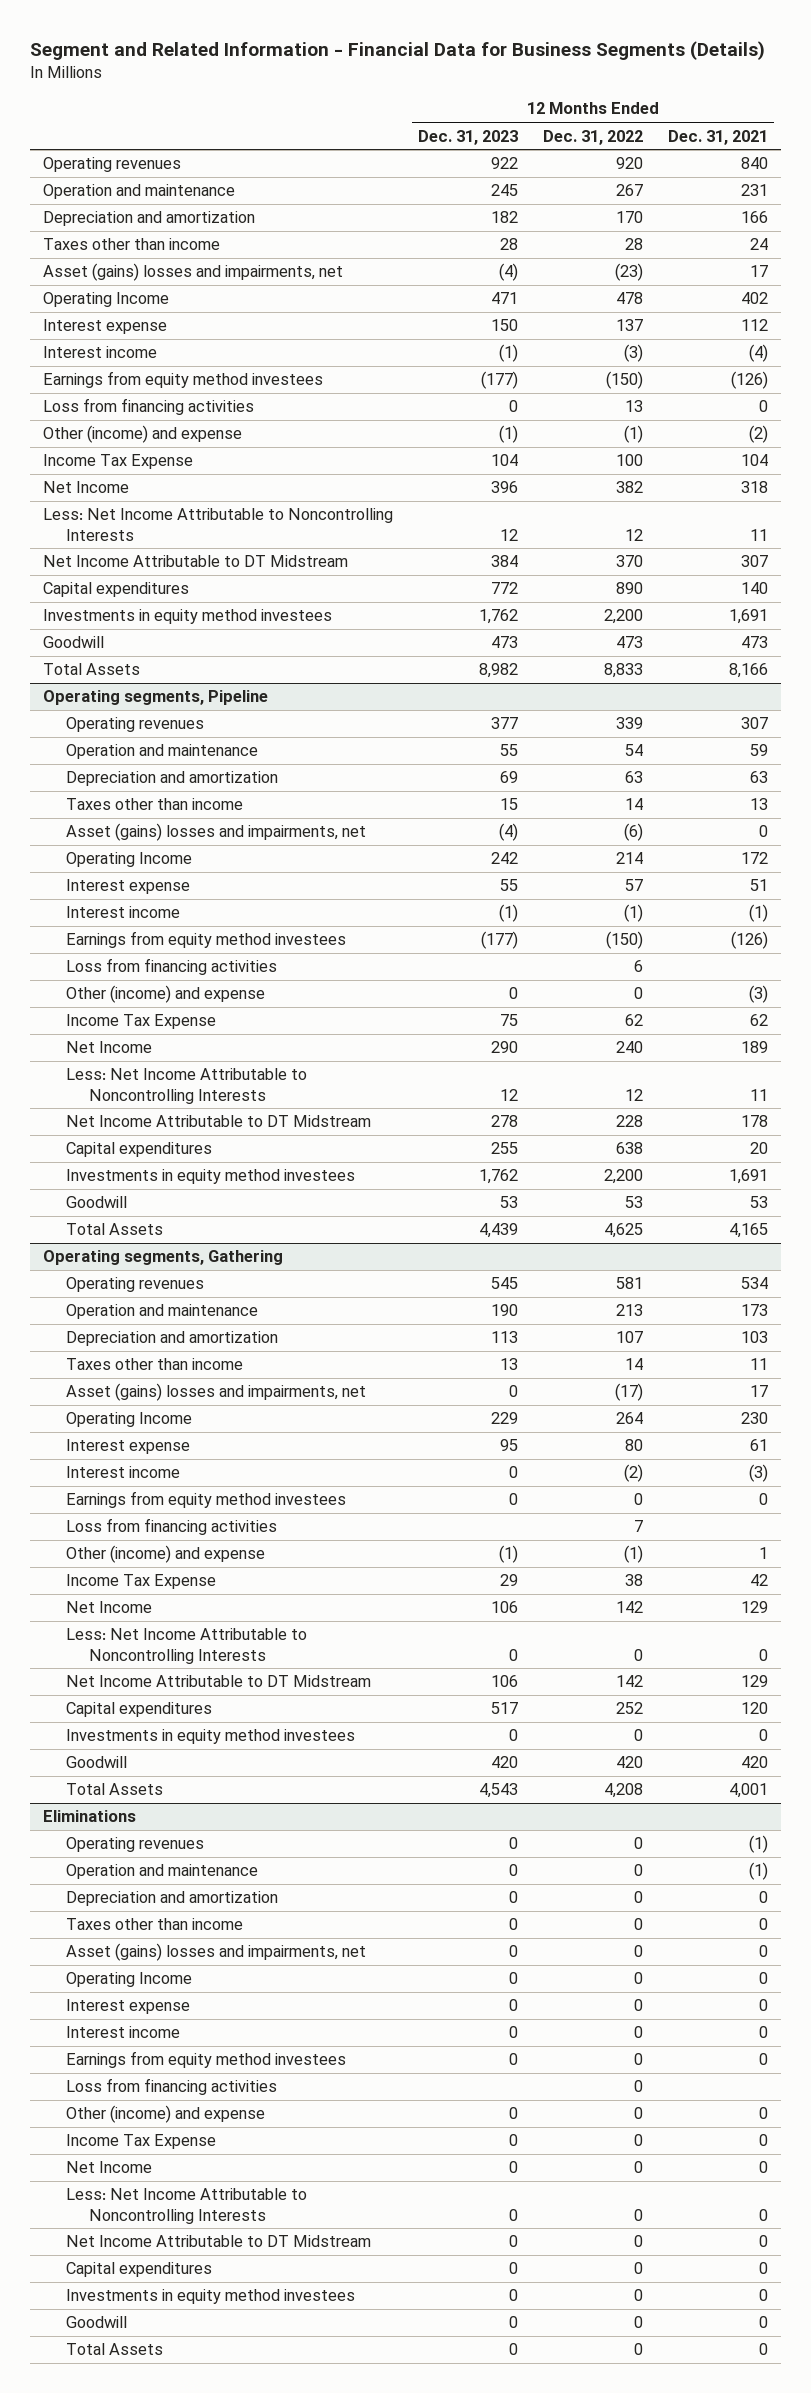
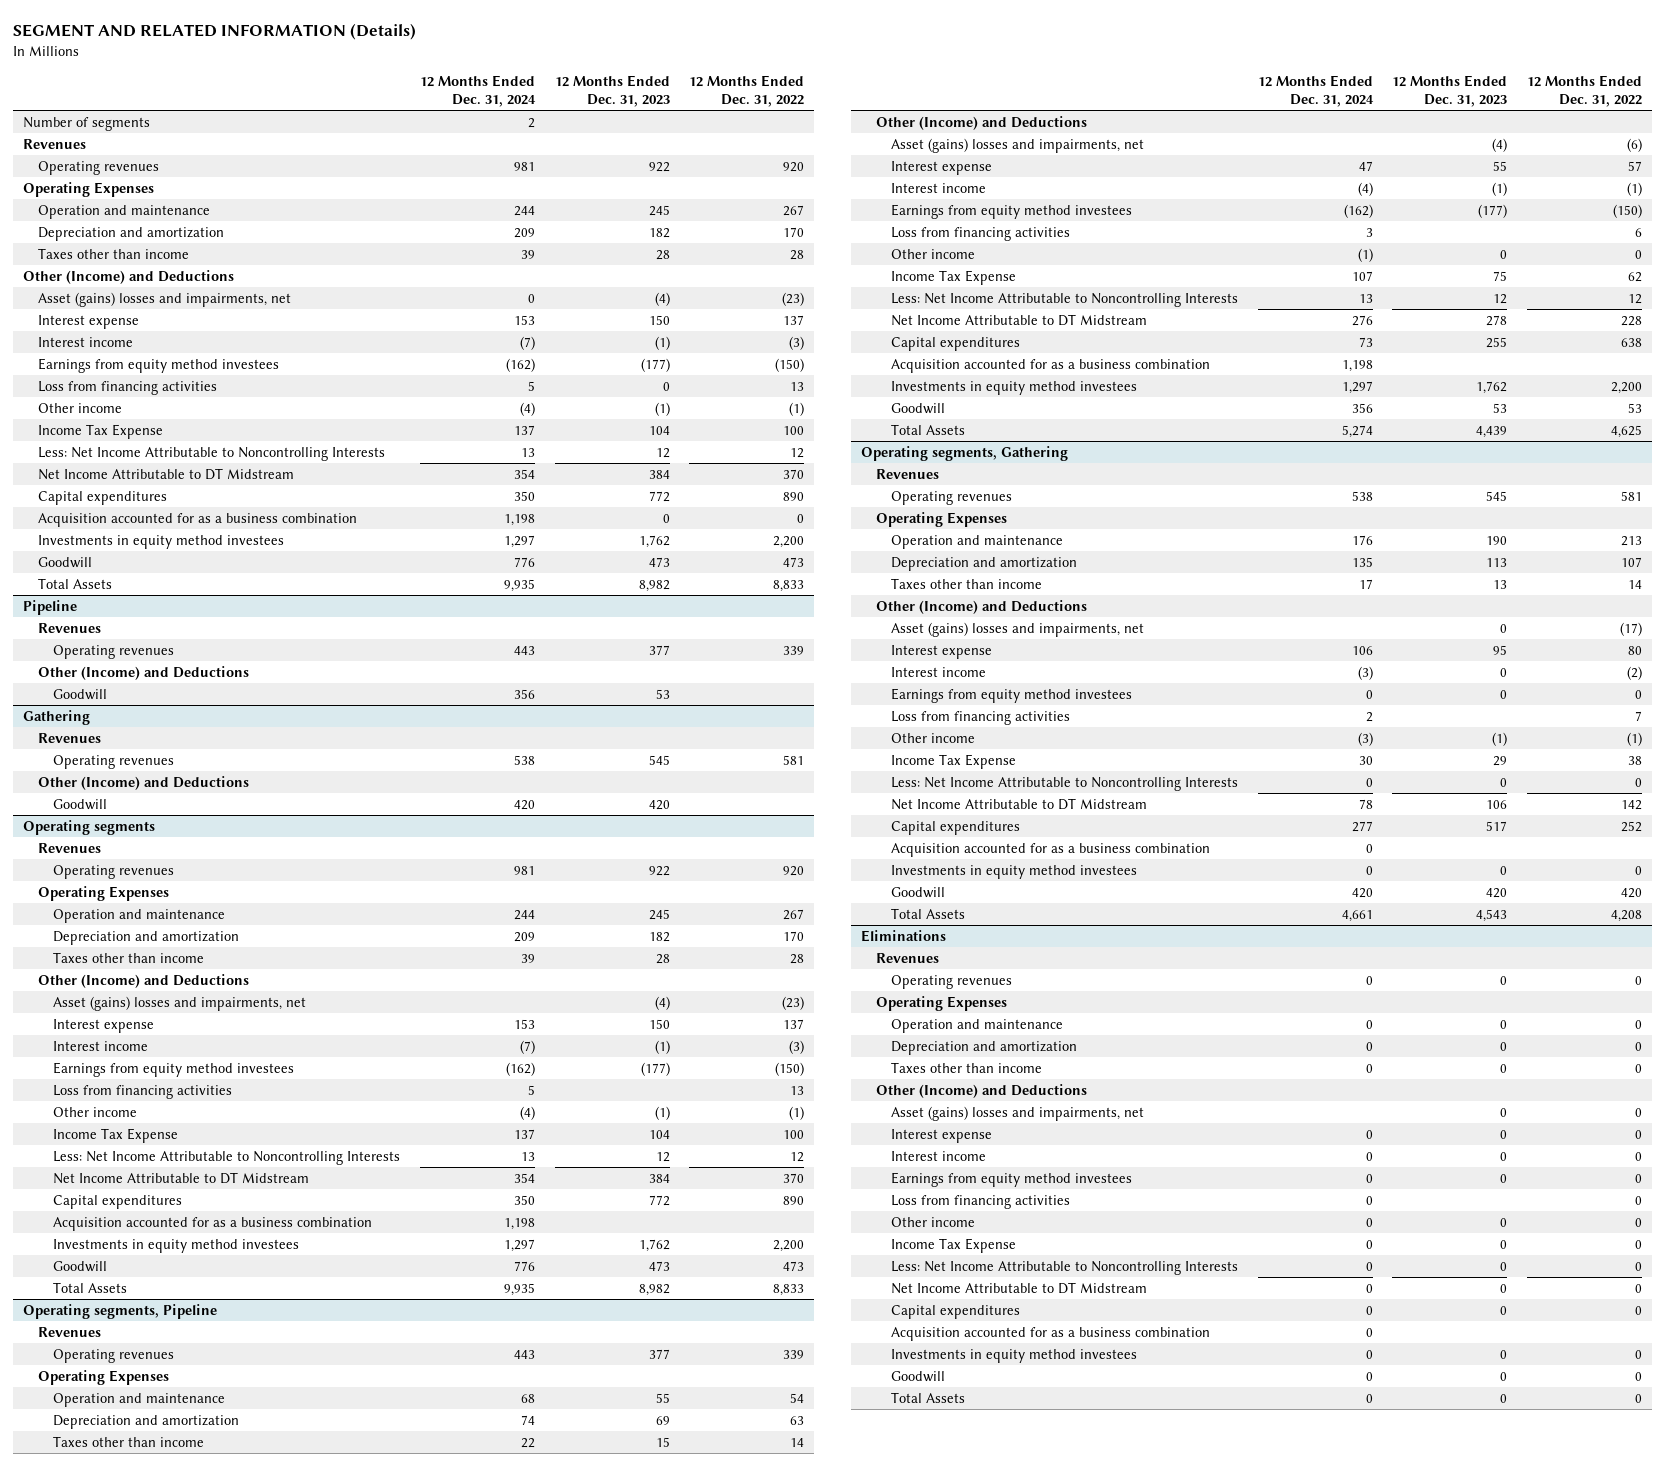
- Segment and Related Information - Financial Data for Business Segments (Details)
+ SEGMENT AND RELATED INFORMATION (Details)
- | 12 Months Ended Dec. 31, 2023 | 12 Months Ended Dec. 31, 2022 | 12 Months Ended Dec. 31, 2021
+ | 12 Months Ended Dec. 31, 2024 | 12 Months Ended Dec. 31, 2023 | 12 Months Ended Dec. 31, 2022
+ Number of segments | 2 | |
+ Revenues
+ Operating Expenses
+ Other (Income) and Deductions
- Operating Income | 471 | 478 | 402
- Other (income) and expense | (1) | (1) | (2)
+ Other income | (4) | (1) | (1)
- Net Income | 396 | 382 | 318
+ Acquisition accounted for as a business combination | 1,198 | 0 | 0
+ Pipeline
+ Revenues
+ Operating revenues | 443 | 377 | 339
+ Other (Income) and Deductions
+ Goodwill | 356 | 53 |
+ Gathering
+ Revenues
+ Operating revenues | 538 | 545 | 581
+ Other (Income) and Deductions
+ Goodwill | 420 | 420 |
+ Operating segments
+ Revenues
+ Operating revenues | 981 | 922 | 920
+ Operating Expenses
+ Operation and maintenance | 244 | 245 | 267
+ Depreciation and amortization | 209 | 182 | 170
+ Taxes other than income | 39 | 28 | 28
+ Other (Income) and Deductions
+ Asset (gains) losses and impairments, net | | (4) | (23)
+ Interest expense | 153 | 150 | 137
+ Interest income | (7) | (1) | (3)
+ Earnings from equity method investees | (162) | (177) | (150)
+ Loss from financing activities | 5 | | 13
+ Other income | (4) | (1) | (1)
+ Income Tax Expense | 137 | 104 | 100
+ Less: Net Income Attributable to Noncontrolling Interests | 13 | 12 | 12
+ Net Income Attributable to DT Midstream | 354 | 384 | 370
+ Capital expenditures | 350 | 772 | 890
+ Acquisition accounted for as a business combination | 1,198 | |
+ Investments in equity method investees | 1,297 | 1,762 | 2,200
+ Goodwill | 776 | 473 | 473
+ Total Assets | 9,935 | 8,982 | 8,833
@ Operating segments, Pipeline
+ Revenues
+ Operating Expenses
+ Other (Income) and Deductions
- Operating Income | 242 | 214 | 172
- Other (income) and expense | 0 | 0 | (3)
+ Other income | (1) | 0 | 0
- Net Income | 290 | 240 | 189
+ Acquisition accounted for as a business combination | 1,198 | |
@ Operating segments, Gathering
+ Revenues
+ Operating Expenses
+ Other (Income) and Deductions
- Operating Income | 229 | 264 | 230
- Other (income) and expense | (1) | (1) | 1
+ Other income | (3) | (1) | (1)
- Net Income | 106 | 142 | 129
+ Acquisition accounted for as a business combination | 0 | |
@ Eliminations
+ Revenues
+ Operating Expenses
+ Other (Income) and Deductions
- Operating Income | 0 | 0 | 0
- Other (income) and expense | 0 | 0 | 0
+ Other income | 0 | 0 | 0
- Net Income | 0 | 0 | 0
+ Acquisition accounted for as a business combination | 0 | |

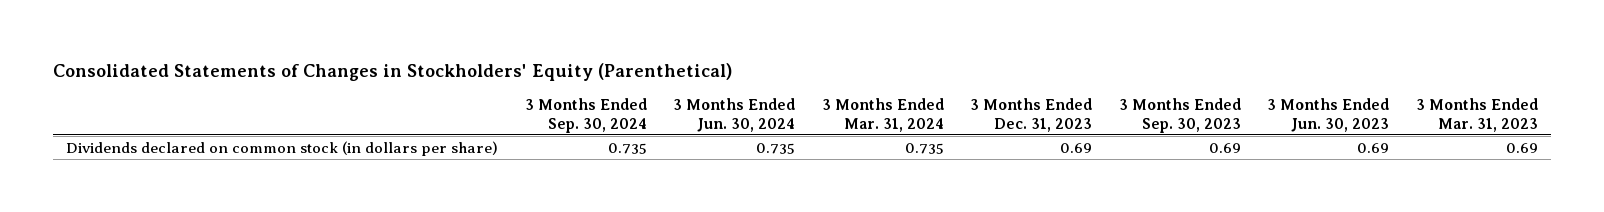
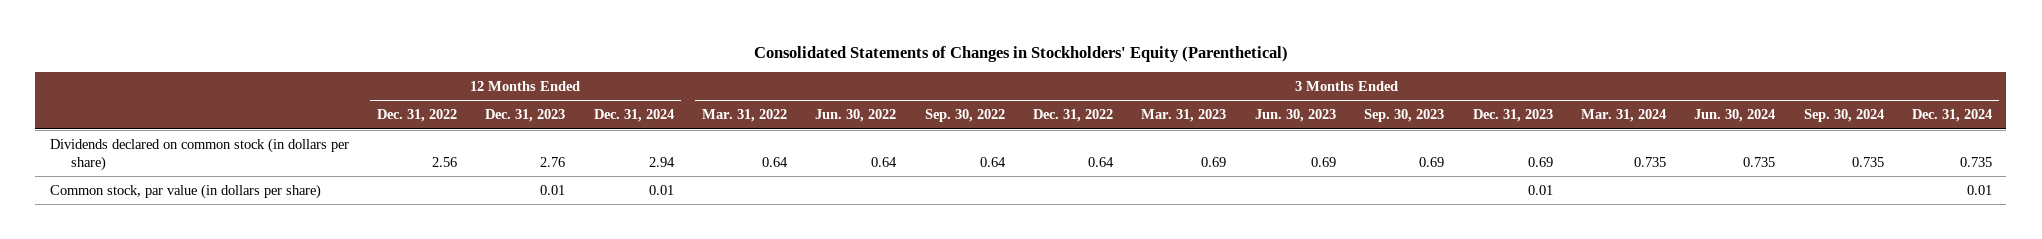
- | 3 Months Ended Sep. 30, 2024 | 3 Months Ended Jun. 30, 2024 | 3 Months Ended Mar. 31, 2024 | 3 Months Ended Dec. 31, 2023 | 3 Months Ended Sep. 30, 2023 | 3 Months Ended Jun. 30, 2023 | 3 Months Ended Mar. 31, 2023
+ | 12 Months Ended Dec. 31, 2022 | 12 Months Ended Dec. 31, 2023 | 12 Months Ended Dec. 31, 2024 | 3 Months Ended Mar. 31, 2022 | 3 Months Ended Jun. 30, 2022 | 3 Months Ended Sep. 30, 2022 | 3 Months Ended Dec. 31, 2022 | 3 Months Ended Mar. 31, 2023 | 3 Months Ended Jun. 30, 2023 | 3 Months Ended Sep. 30, 2023 | 3 Months Ended Dec. 31, 2023 | 3 Months Ended Mar. 31, 2024 | 3 Months Ended Jun. 30, 2024 | 3 Months Ended Sep. 30, 2024 | 3 Months Ended Dec. 31, 2024
+ Common stock, par value (in dollars per share) | | 0.01 | 0.01 | | | | | | | | 0.01 | | | | 0.01

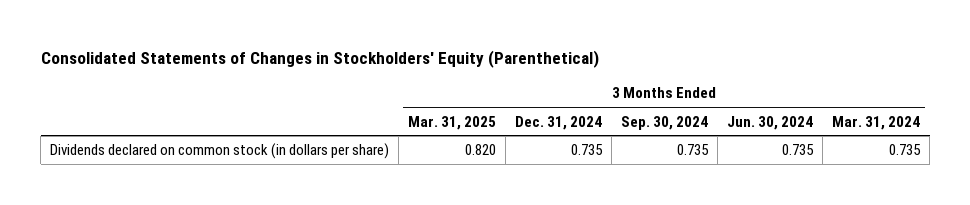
- | 12 Months Ended Dec. 31, 2022 | 12 Months Ended Dec. 31, 2023 | 12 Months Ended Dec. 31, 2024 | 3 Months Ended Mar. 31, 2022 | 3 Months Ended Jun. 30, 2022 | 3 Months Ended Sep. 30, 2022 | 3 Months Ended Dec. 31, 2022 | 3 Months Ended Mar. 31, 2023 | 3 Months Ended Jun. 30, 2023 | 3 Months Ended Sep. 30, 2023 | 3 Months Ended Dec. 31, 2023 | 3 Months Ended Mar. 31, 2024 | 3 Months Ended Jun. 30, 2024 | 3 Months Ended Sep. 30, 2024 | 3 Months Ended Dec. 31, 2024
+ | 3 Months Ended Mar. 31, 2025 | 3 Months Ended Dec. 31, 2024 | 3 Months Ended Sep. 30, 2024 | 3 Months Ended Jun. 30, 2024 | 3 Months Ended Mar. 31, 2024
- Common stock, par value (in dollars per share) | | 0.01 | 0.01 | | | | | | | | 0.01 | | | | 0.01

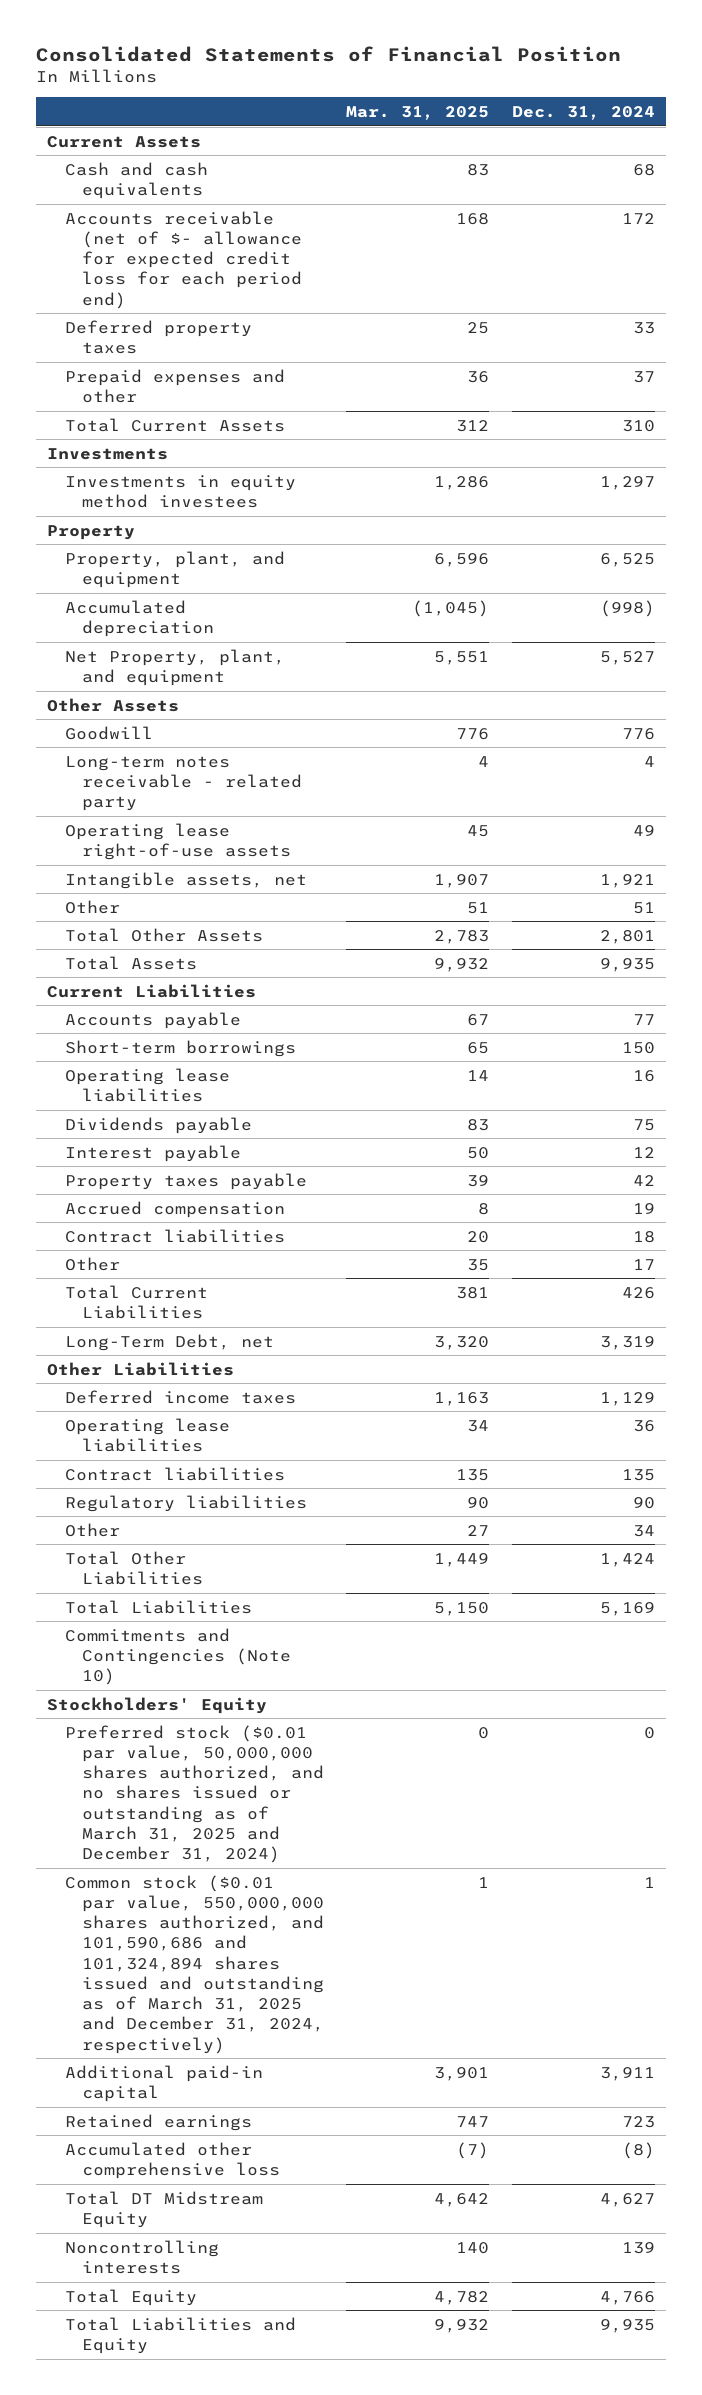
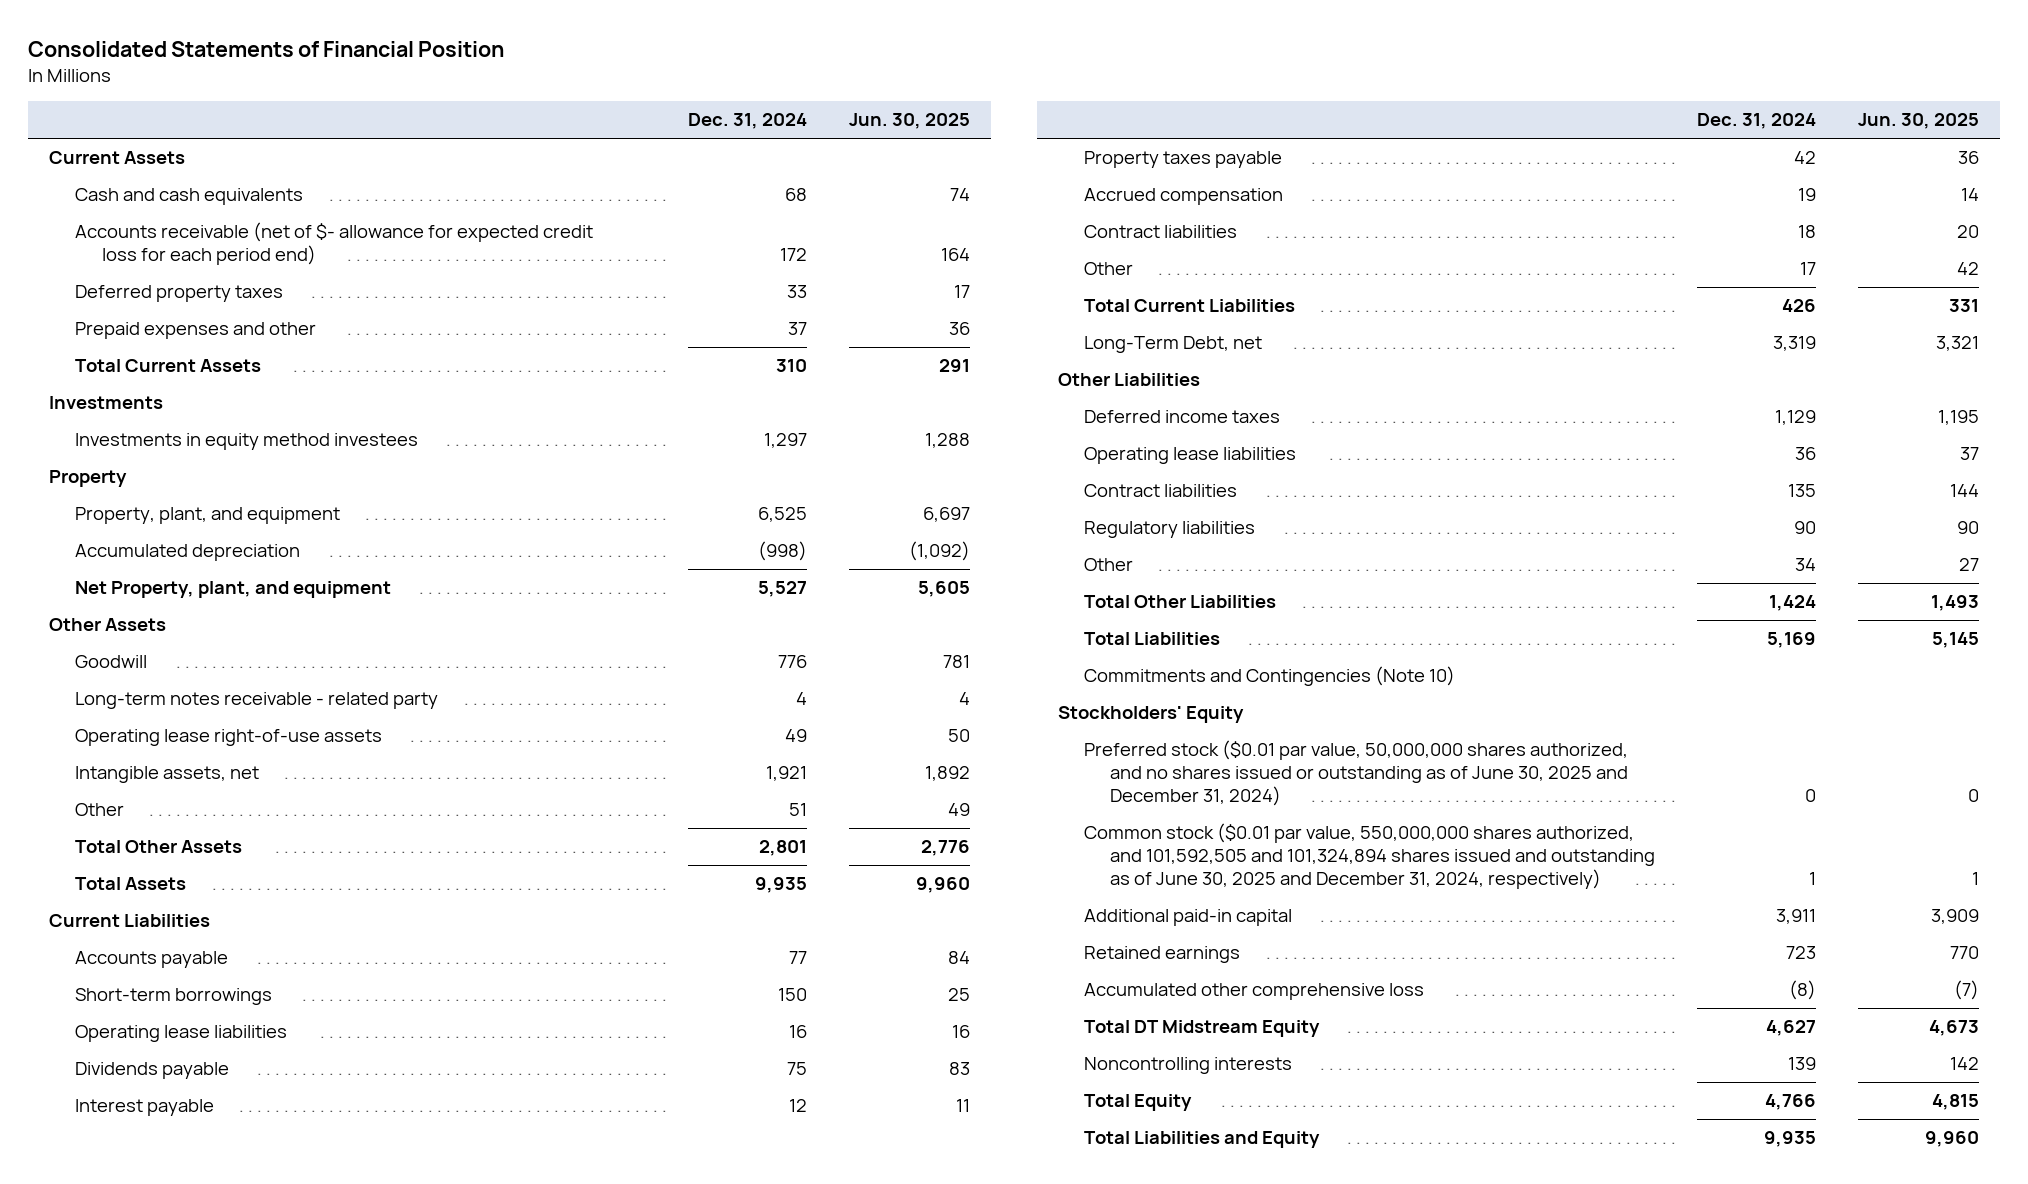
- | Mar. 31, 2025 | Dec. 31, 2024
+ | Dec. 31, 2024 | Jun. 30, 2025
- Preferred stock ($0.01 par value, 50,000,000 shares authorized, and no shares issued or outstanding as of March 31, 2025 and December 31, 2024) | 0 | 0
- Common stock ($0.01 par value, 550,000,000 shares authorized, and 101,590,686 and 101,324,894 shares issued and outstanding as of March 31, 2025 and December 31, 2024, respectively) | 1 | 1
+ Preferred stock ($0.01 par value, 50,000,000 shares authorized, and no shares issued or outstanding as of June 30, 2025 and December 31, 2024) | 0 | 0
+ Common stock ($0.01 par value, 550,000,000 shares authorized, and 101,592,505 and 101,324,894 shares issued and outstanding as of June 30, 2025 and December 31, 2024, respectively) | 1 | 1

